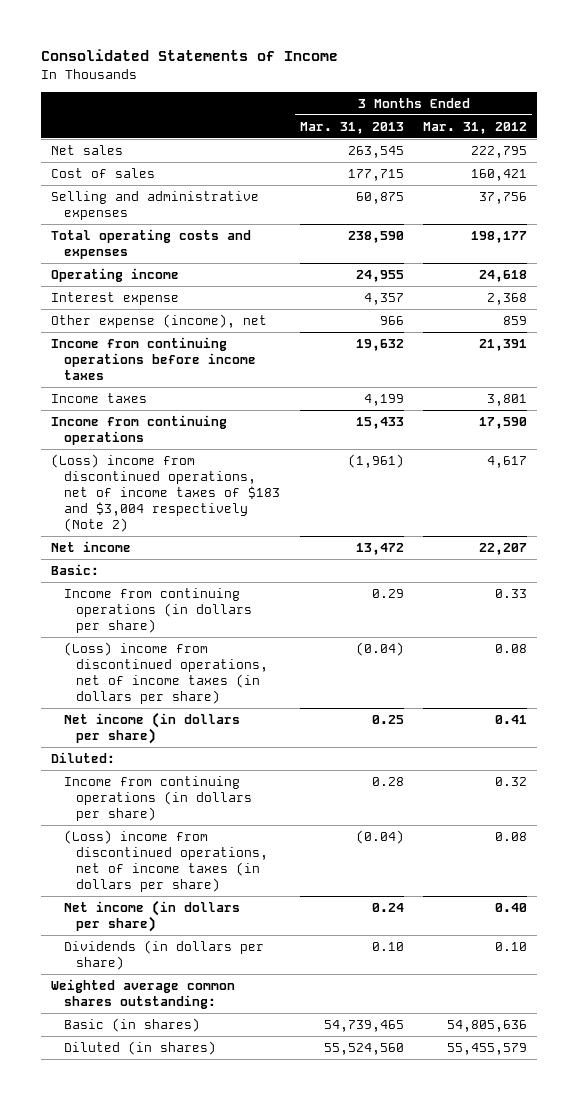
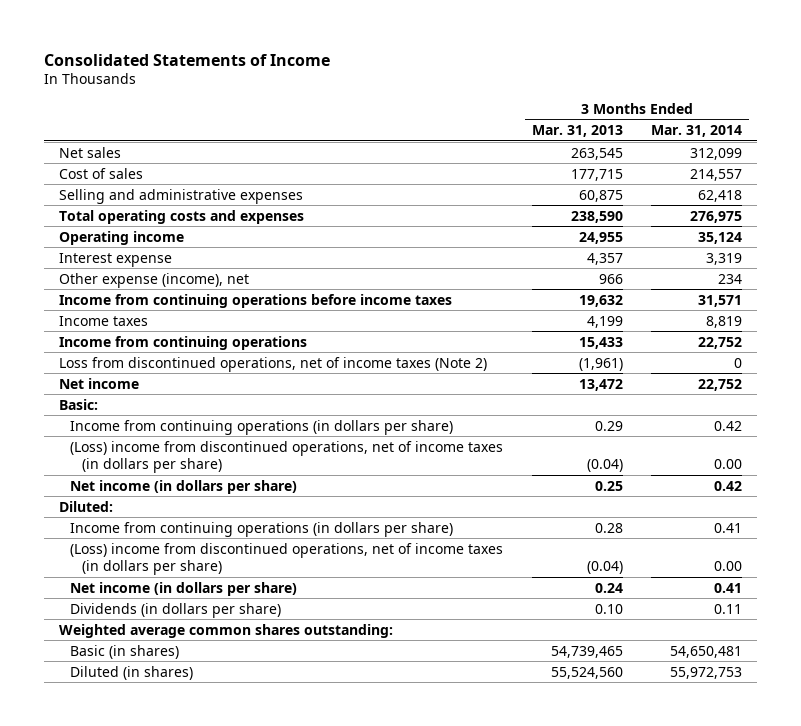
- | 3 Months Ended Mar. 31, 2013 | 3 Months Ended Mar. 31, 2012
+ | 3 Months Ended Mar. 31, 2013 | 3 Months Ended Mar. 31, 2014
- (Loss) income from discontinued operations, net of income taxes of $183 and $3,004 respectively (Note 2) | (1,961) | 4,617
+ Loss from discontinued operations, net of income taxes (Note 2) | (1,961) | 0

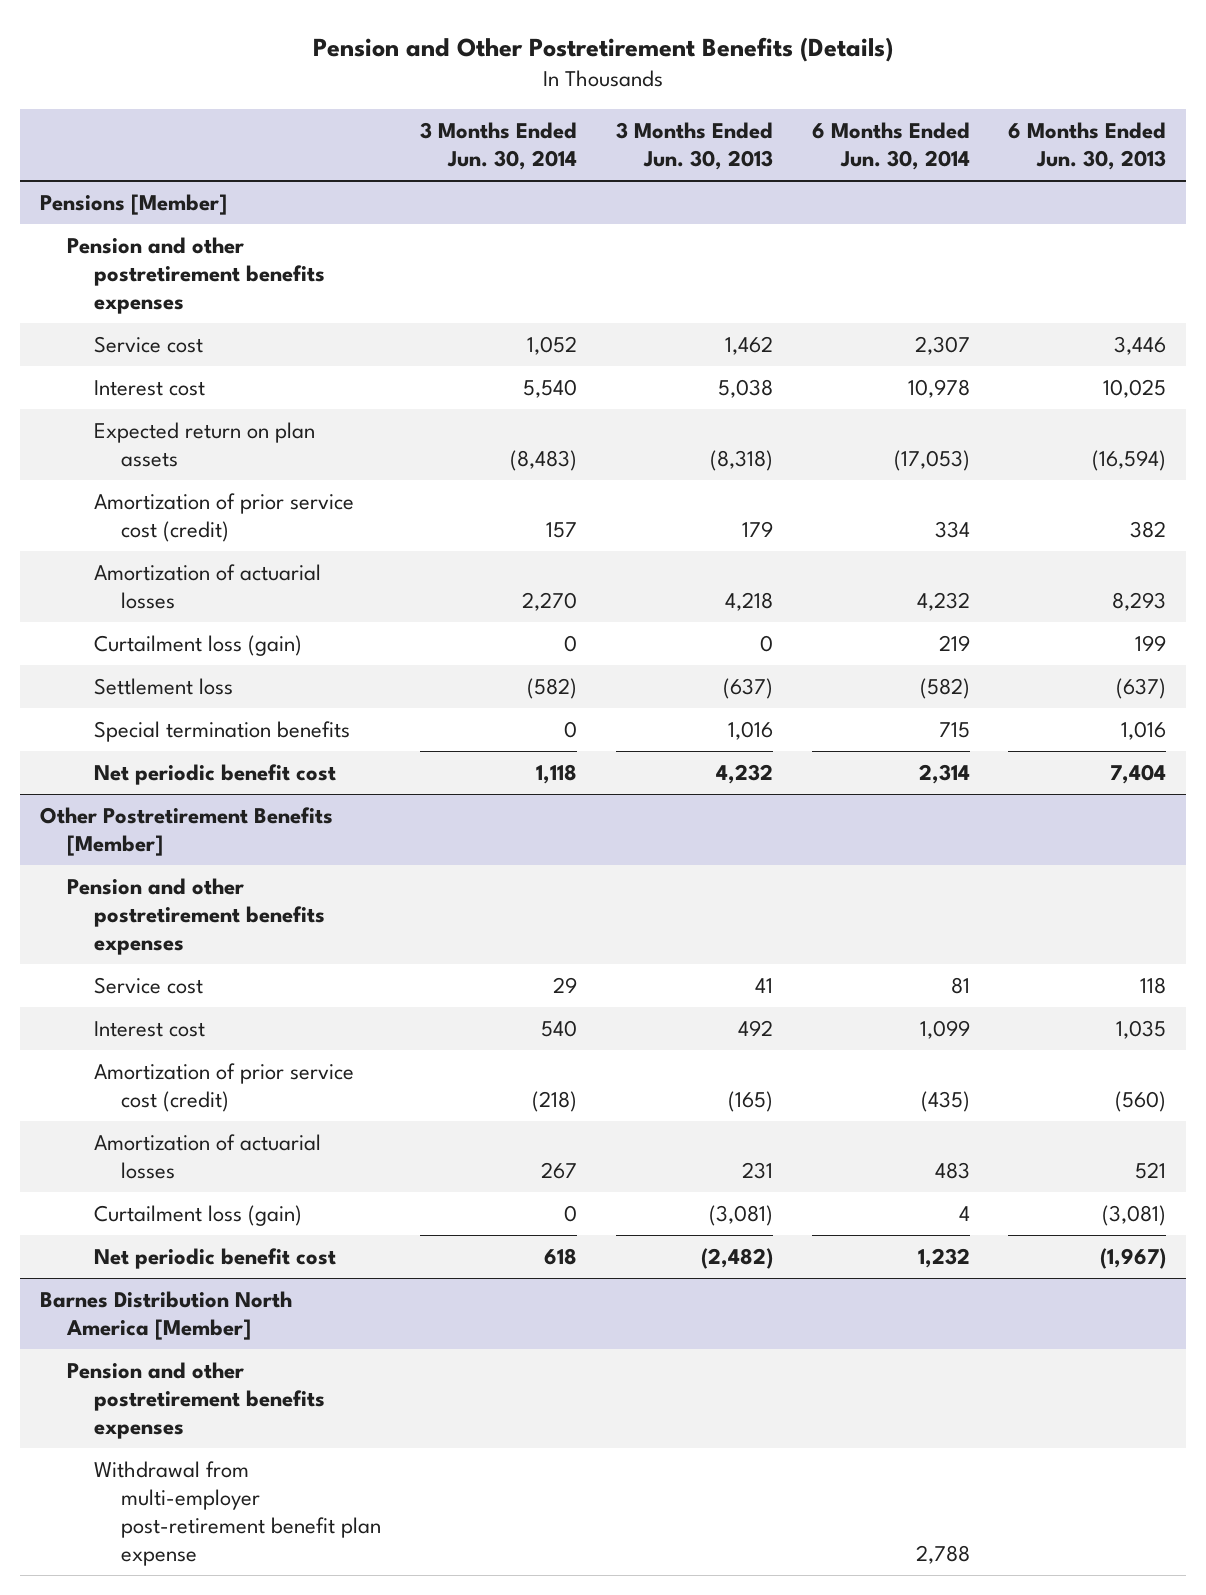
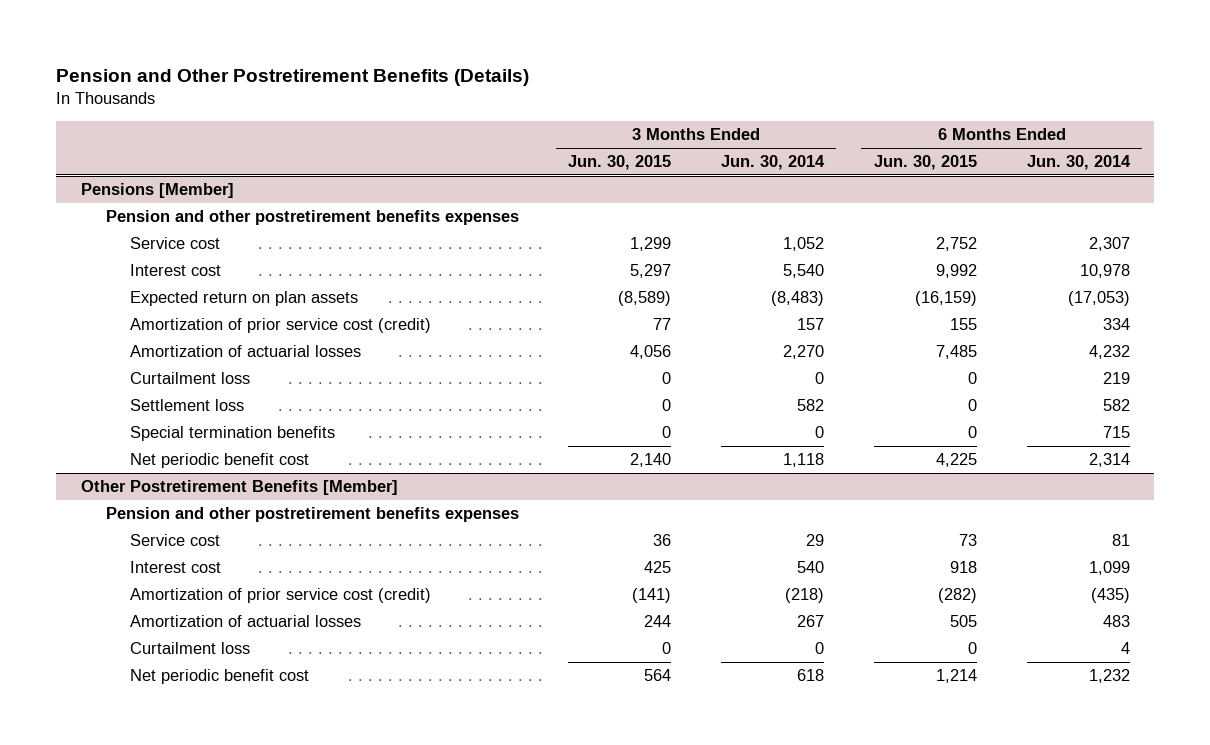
- | 3 Months Ended Jun. 30, 2014 | 3 Months Ended Jun. 30, 2013 | 6 Months Ended Jun. 30, 2014 | 6 Months Ended Jun. 30, 2013
+ | 3 Months Ended Jun. 30, 2015 | 3 Months Ended Jun. 30, 2014 | 6 Months Ended Jun. 30, 2015 | 6 Months Ended Jun. 30, 2014
@ Pensions [Member]
- Curtailment loss (gain) | 0 | 0 | 219 | 199
- Settlement loss | (582) | (637) | (582) | (637)
+ Curtailment loss | 0 | 0 | 0 | 219
+ Settlement loss | 0 | 582 | 0 | 582
@ Other Postretirement Benefits [Member]
- Curtailment loss (gain) | 0 | (3,081) | 4 | (3,081)
+ Curtailment loss | 0 | 0 | 0 | 4
- Barnes Distribution North America [Member]
- Pension and other postretirement benefits expenses
- Withdrawal from multi-employer post-retirement benefit plan expense | | | 2,788 |

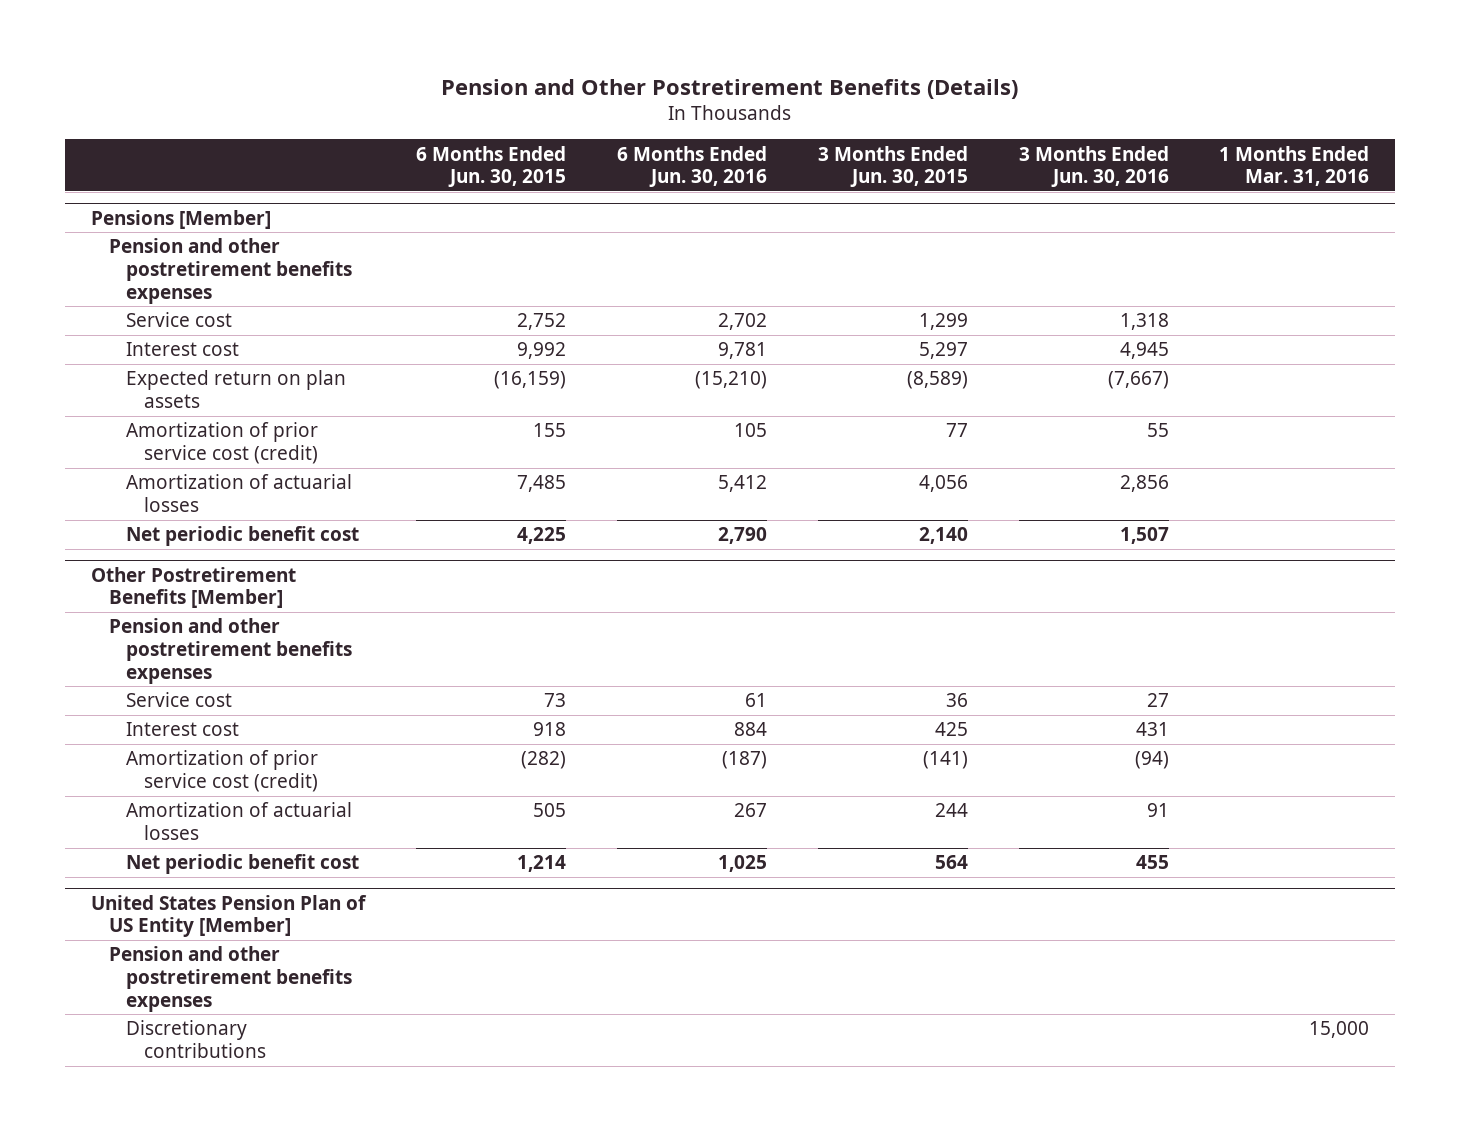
- | 3 Months Ended Jun. 30, 2015 | 3 Months Ended Jun. 30, 2014 | 6 Months Ended Jun. 30, 2015 | 6 Months Ended Jun. 30, 2014
+ | 6 Months Ended Jun. 30, 2015 | 6 Months Ended Jun. 30, 2016 | 3 Months Ended Jun. 30, 2015 | 3 Months Ended Jun. 30, 2016 | 1 Months Ended Mar. 31, 2016
@ Pensions [Member]
- Curtailment loss | 0 | 0 | 0 | 219
- Settlement loss | 0 | 582 | 0 | 582
- Special termination benefits | 0 | 0 | 0 | 715
@ Other Postretirement Benefits [Member]
- Curtailment loss | 0 | 0 | 0 | 4
+ United States Pension Plan of US Entity [Member]
+ Pension and other postretirement benefits expenses
+ Discretionary contributions | | | | | 15,000

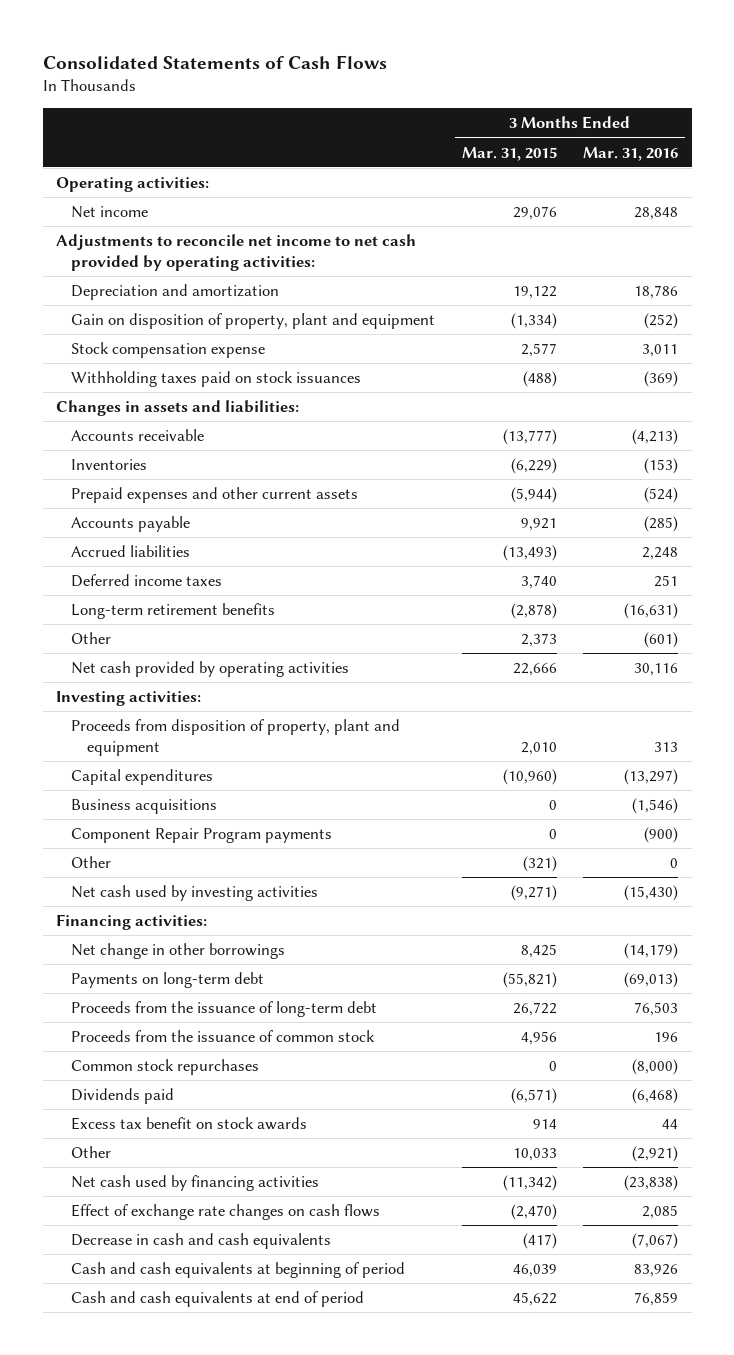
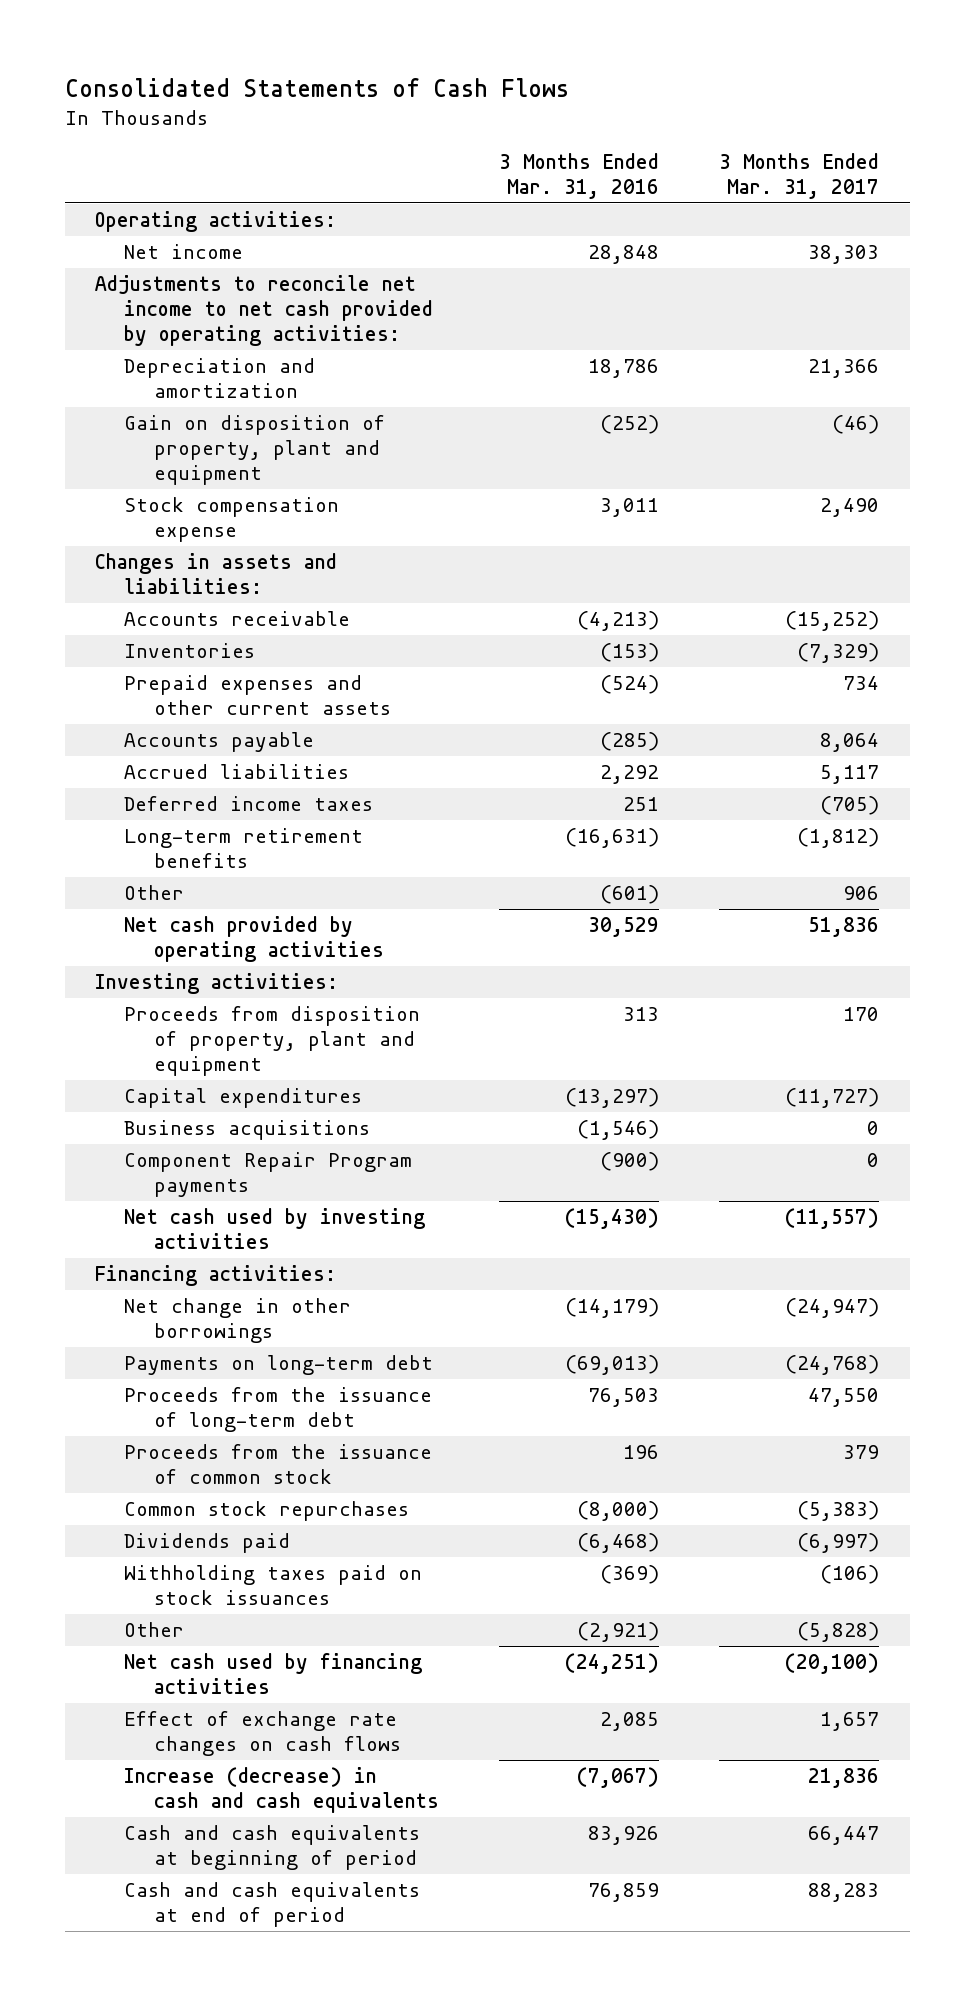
- | 3 Months Ended Mar. 31, 2015 | 3 Months Ended Mar. 31, 2016
+ | 3 Months Ended Mar. 31, 2016 | 3 Months Ended Mar. 31, 2017
- Accrued liabilities | (13,493) | 2,248
+ Accrued liabilities | 2,292 | 5,117
- Net cash provided by operating activities | 22,666 | 30,116
+ Net cash provided by operating activities | 30,529 | 51,836
- Other | (321) | 0
- Excess tax benefit on stock awards | 914 | 44
moved down: Withholding taxes paid on stock issuances | (369) | (106)
- Net cash used by financing activities | (11,342) | (23,838)
+ Net cash used by financing activities | (24,251) | (20,100)
- Decrease in cash and cash equivalents | (417) | (7,067)
+ Increase (decrease) in cash and cash equivalents | (7,067) | 21,836

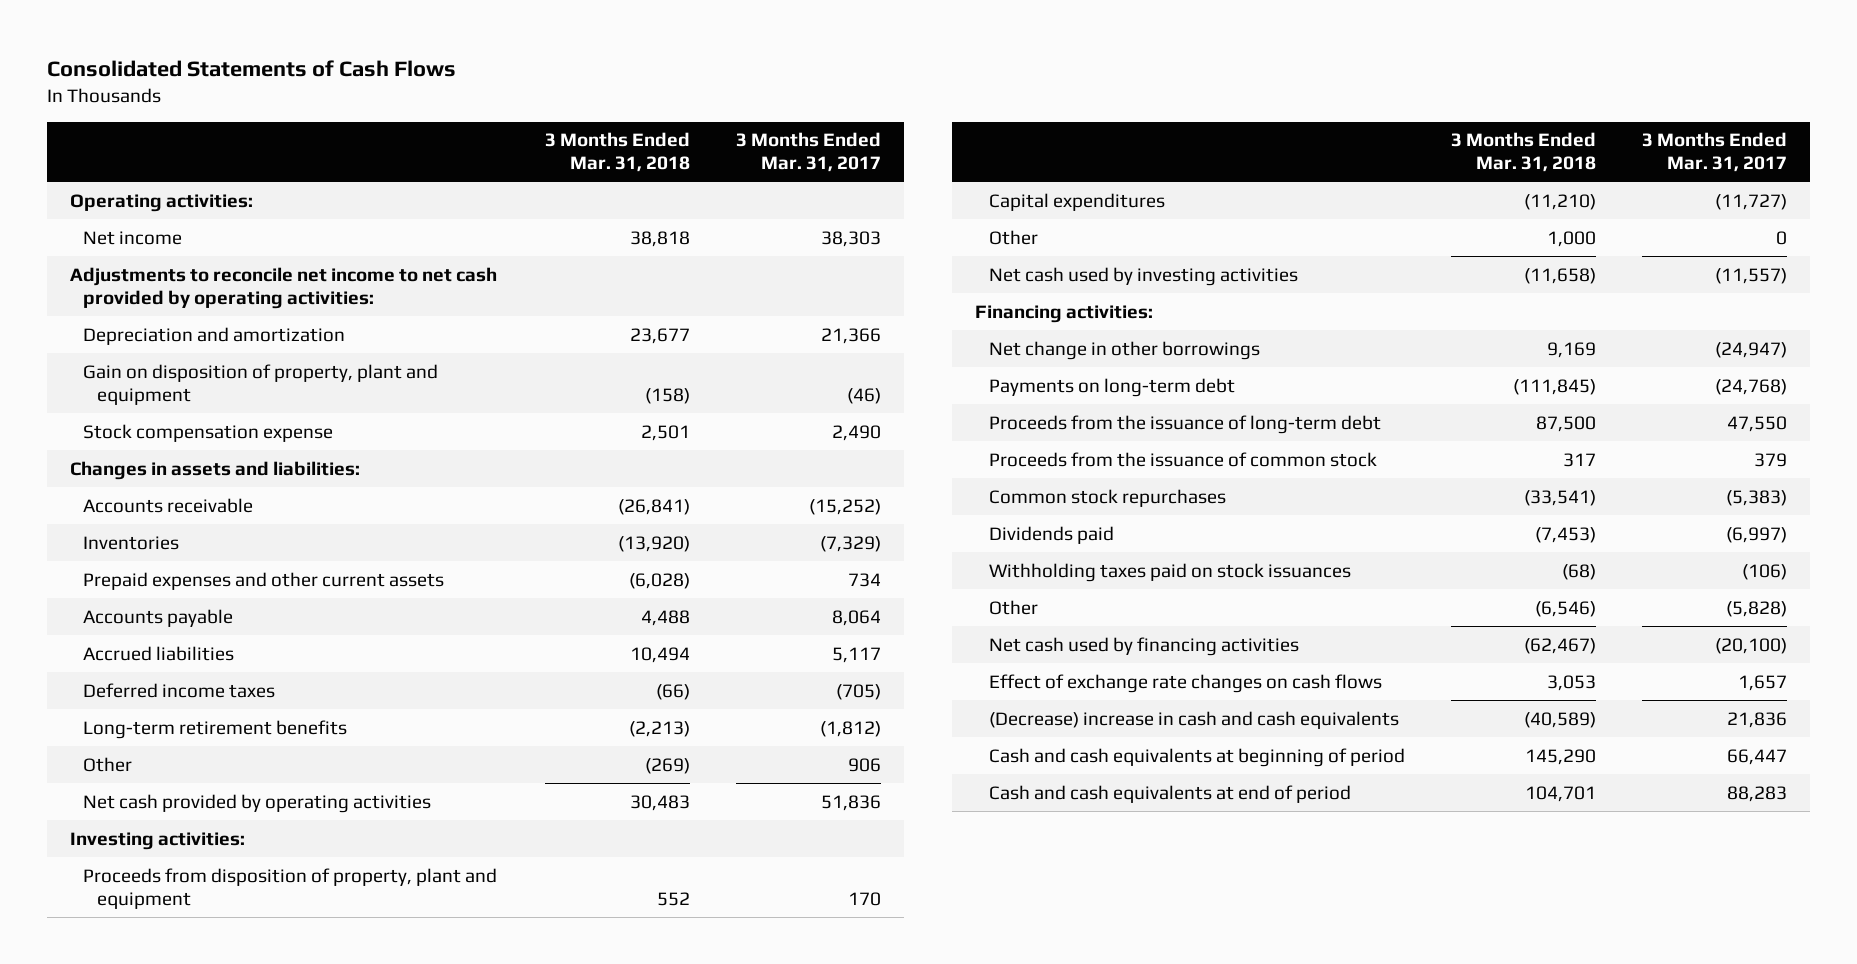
- | 3 Months Ended Mar. 31, 2016 | 3 Months Ended Mar. 31, 2017
+ | 3 Months Ended Mar. 31, 2018 | 3 Months Ended Mar. 31, 2017
- Business acquisitions | (1,546) | 0
- Component Repair Program payments | (900) | 0
+ Other | 1,000 | 0
- Increase (decrease) in cash and cash equivalents | (7,067) | 21,836
+ (Decrease) increase in cash and cash equivalents | (40,589) | 21,836

